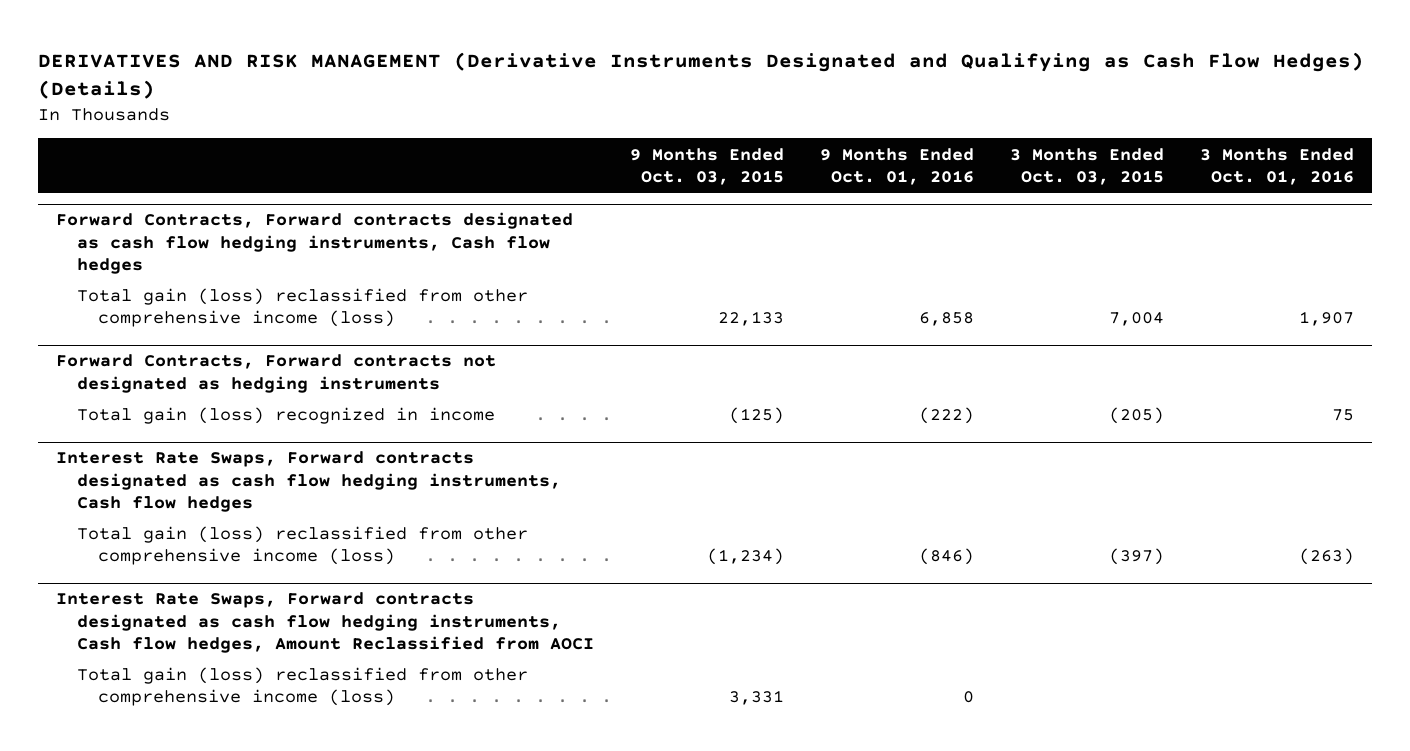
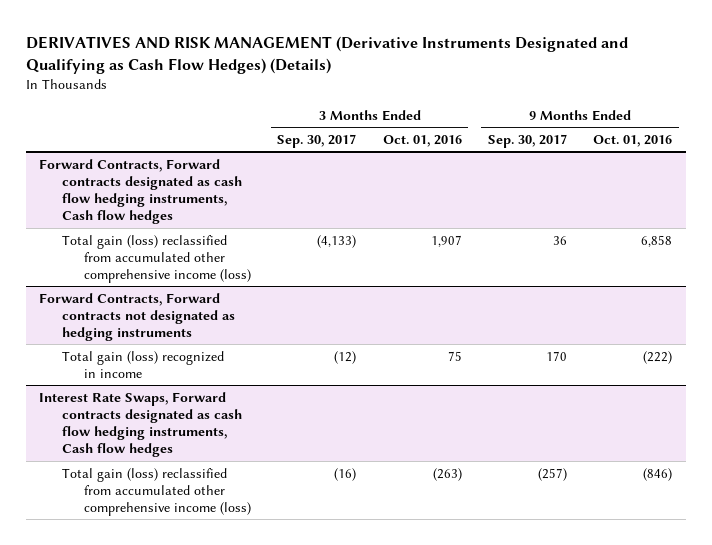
- | 9 Months Ended Oct. 03, 2015 | 9 Months Ended Oct. 01, 2016 | 3 Months Ended Oct. 03, 2015 | 3 Months Ended Oct. 01, 2016
+ | 3 Months Ended Sep. 30, 2017 | 3 Months Ended Oct. 01, 2016 | 9 Months Ended Sep. 30, 2017 | 9 Months Ended Oct. 01, 2016
@ Forward Contracts, Forward contracts designated as cash flow hedging instruments, Cash flow hedges
- Total gain (loss) reclassified from other comprehensive income (loss) | 22,133 | 6,858 | 7,004 | 1,907
+ Total gain (loss) reclassified from accumulated other comprehensive income (loss) | (4,133) | 1,907 | 36 | 6,858
@ Interest Rate Swaps, Forward contracts designated as cash flow hedging instruments, Cash flow hedges
- Total gain (loss) reclassified from other comprehensive income (loss) | (1,234) | (846) | (397) | (263)
- Interest Rate Swaps, Forward contracts designated as cash flow hedging instruments, Cash flow hedges, Amount Reclassified from AOCI
- Total gain (loss) reclassified from other comprehensive income (loss) | 3,331 | 0 | |
@ Interest Rate Swaps, Forward contracts designated as cash flow hedging instruments, Cash flow hedges
+ Total gain (loss) reclassified from accumulated other comprehensive income (loss) | (16) | (263) | (257) | (846)

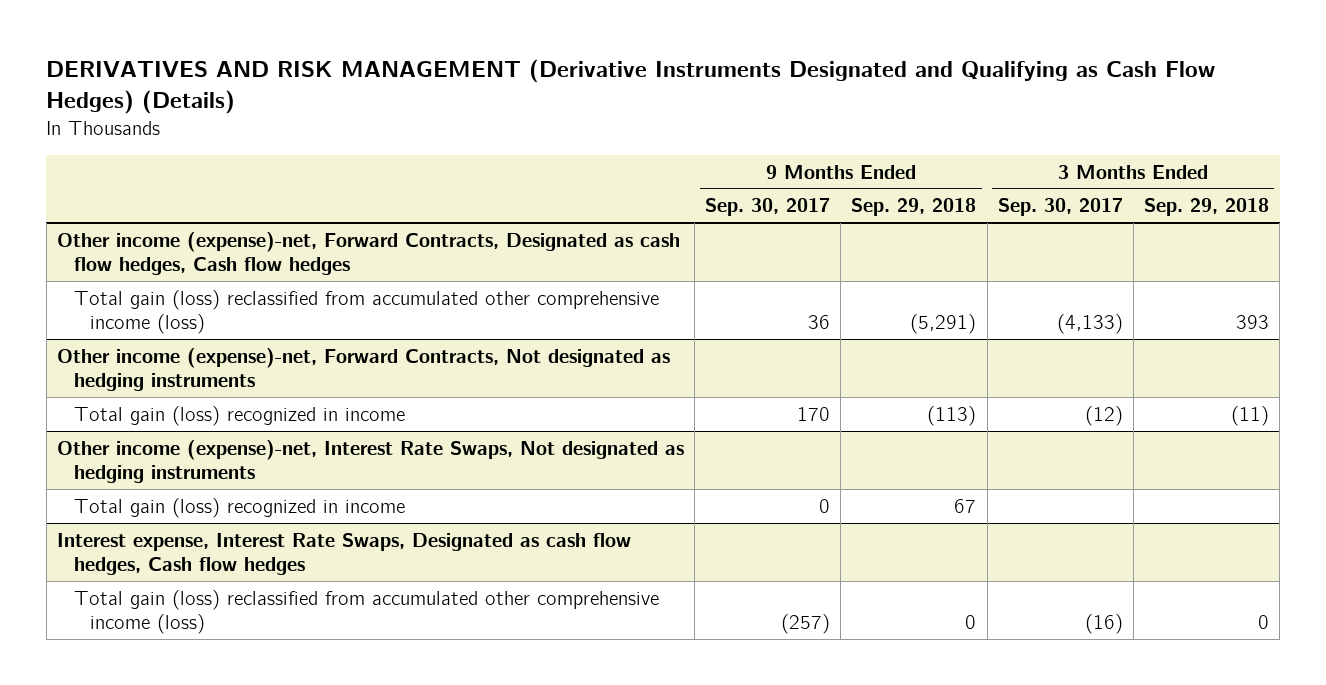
- | 3 Months Ended Sep. 30, 2017 | 3 Months Ended Oct. 01, 2016 | 9 Months Ended Sep. 30, 2017 | 9 Months Ended Oct. 01, 2016
+ | 9 Months Ended Sep. 30, 2017 | 9 Months Ended Sep. 29, 2018 | 3 Months Ended Sep. 30, 2017 | 3 Months Ended Sep. 29, 2018
- Forward Contracts, Forward contracts designated as cash flow hedging instruments, Cash flow hedges
+ Other income (expense)-net, Forward Contracts, Designated as cash flow hedges, Cash flow hedges
- Forward Contracts, Forward contracts not designated as hedging instruments
+ Other income (expense)-net, Forward Contracts, Not designated as hedging instruments
- Interest Rate Swaps, Forward contracts designated as cash flow hedging instruments, Cash flow hedges
+ Other income (expense)-net, Interest Rate Swaps, Not designated as hedging instruments
+ Total gain (loss) recognized in income | 0 | 67 | |
+ Interest expense, Interest Rate Swaps, Designated as cash flow hedges, Cash flow hedges

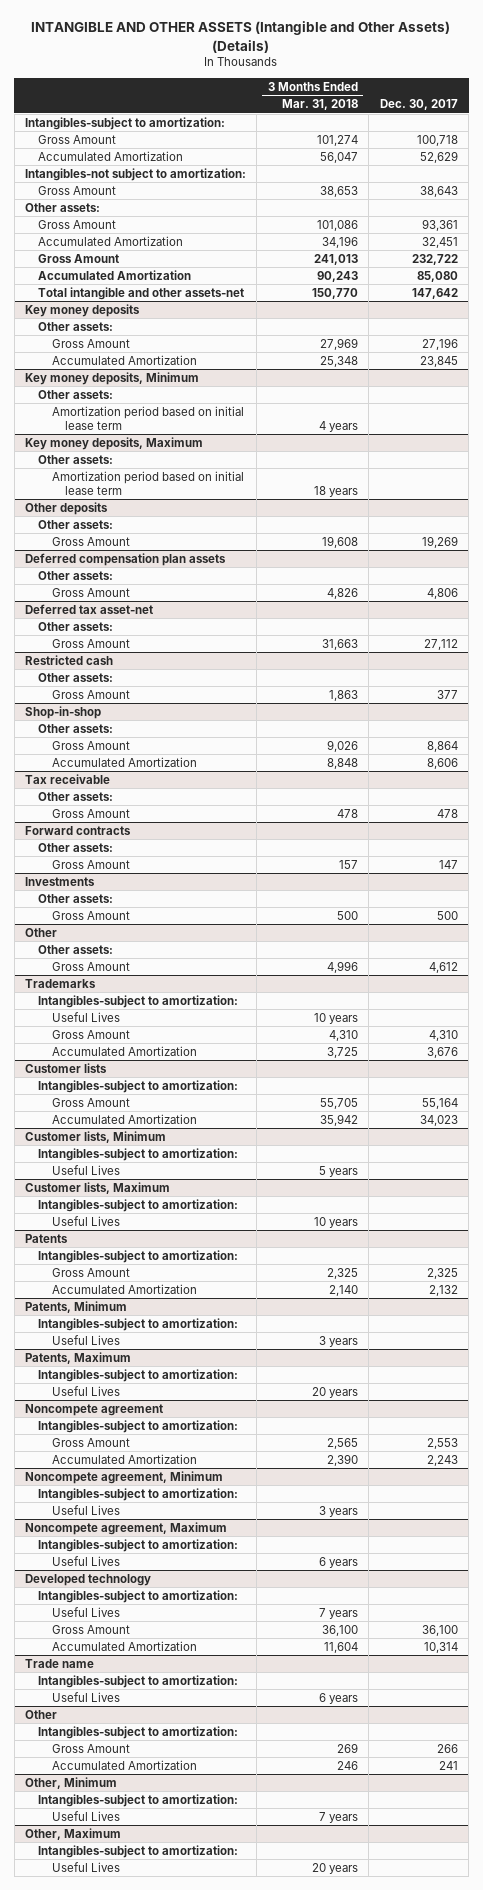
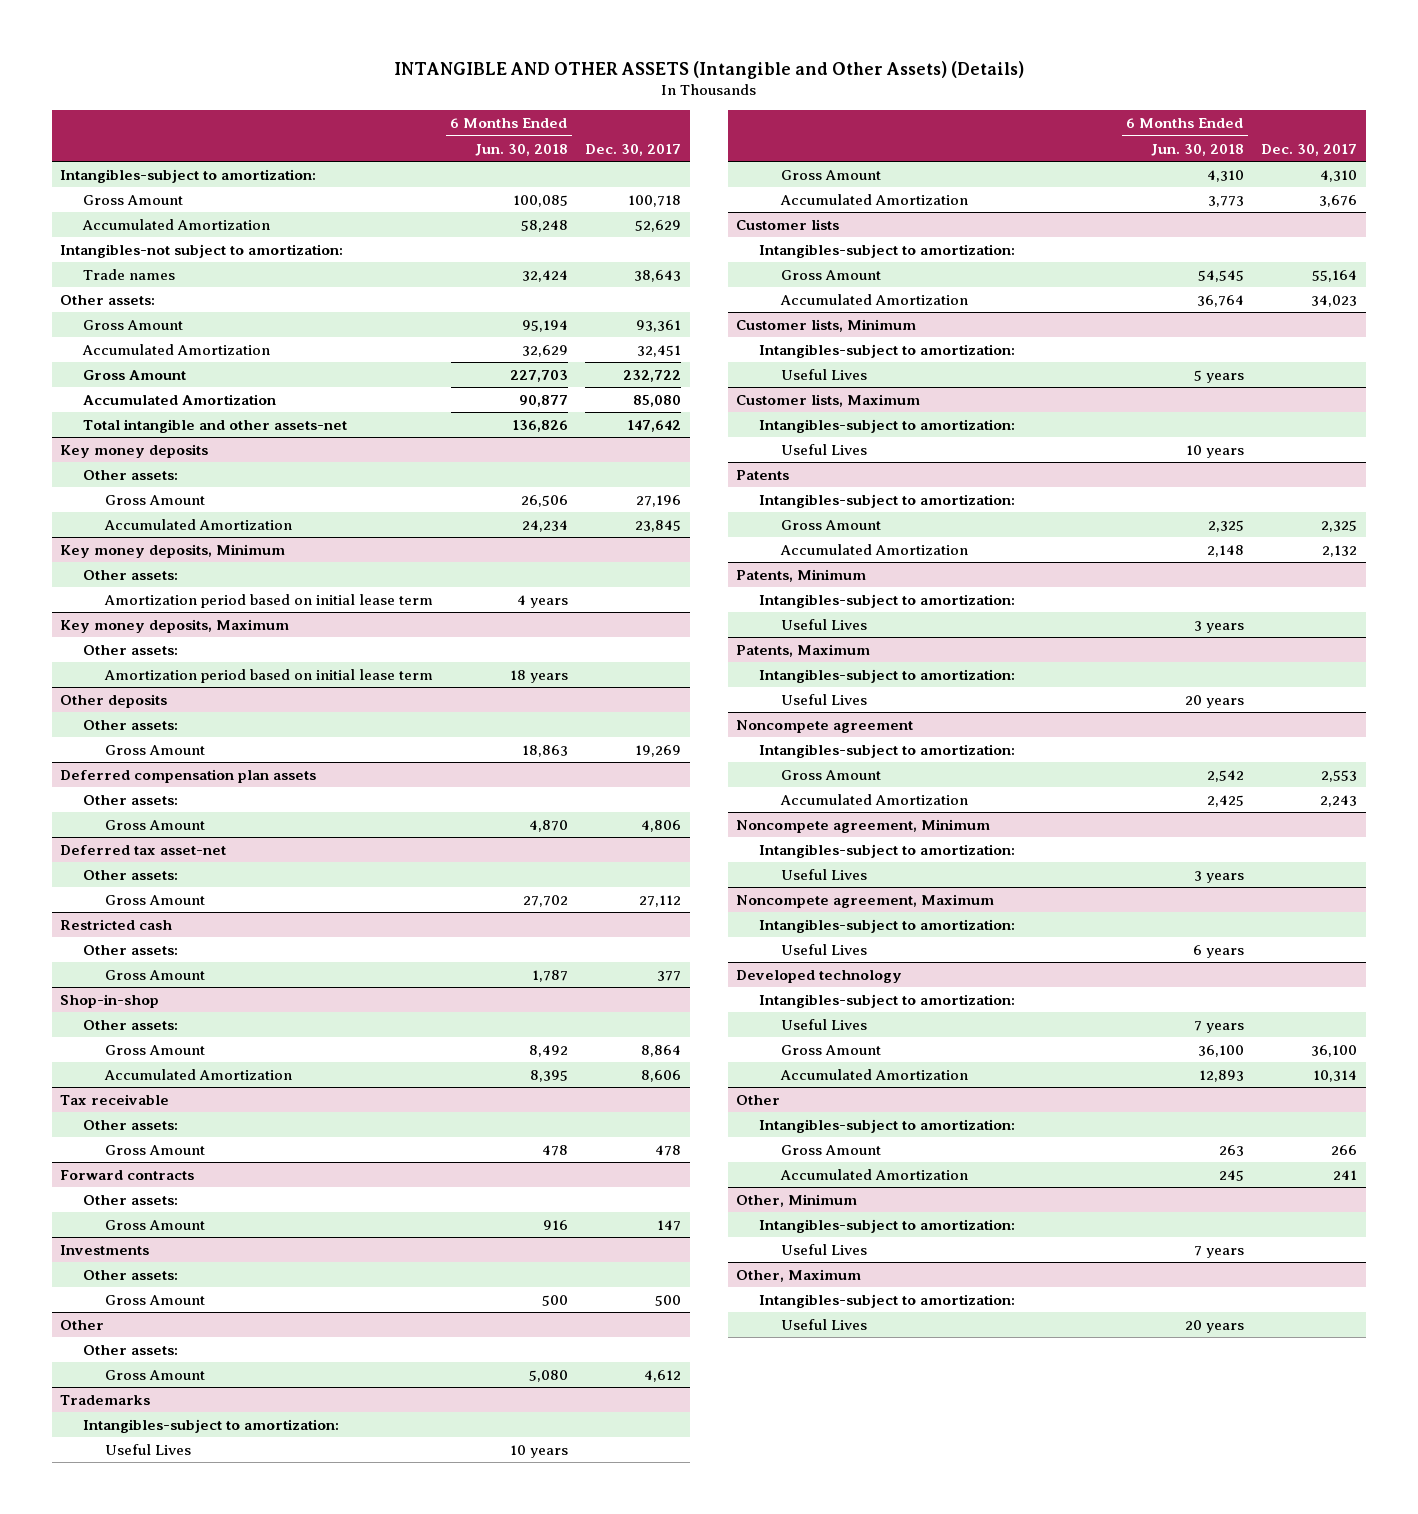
- | 3 Months Ended Mar. 31, 2018 | Dec. 30, 2017
+ | 6 Months Ended Jun. 30, 2018 | Dec. 30, 2017
- Gross Amount | 38,653 | 38,643
+ Trade names | 32,424 | 38,643
- Trade name
- Intangibles-subject to amortization:
- Useful Lives | 6 years |

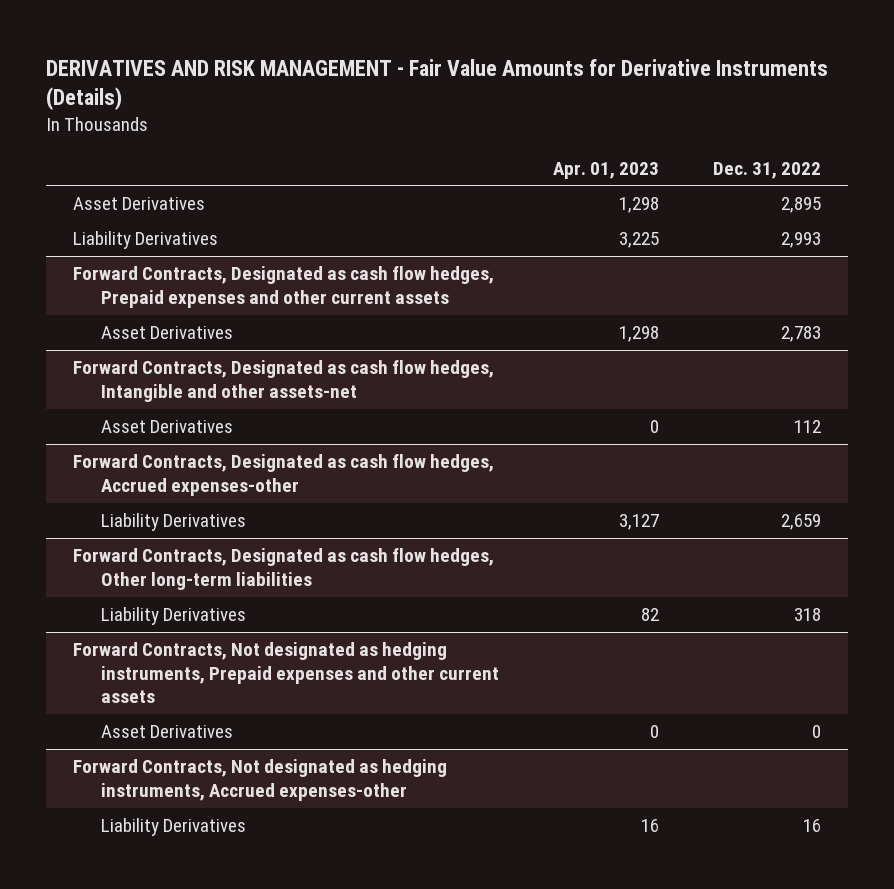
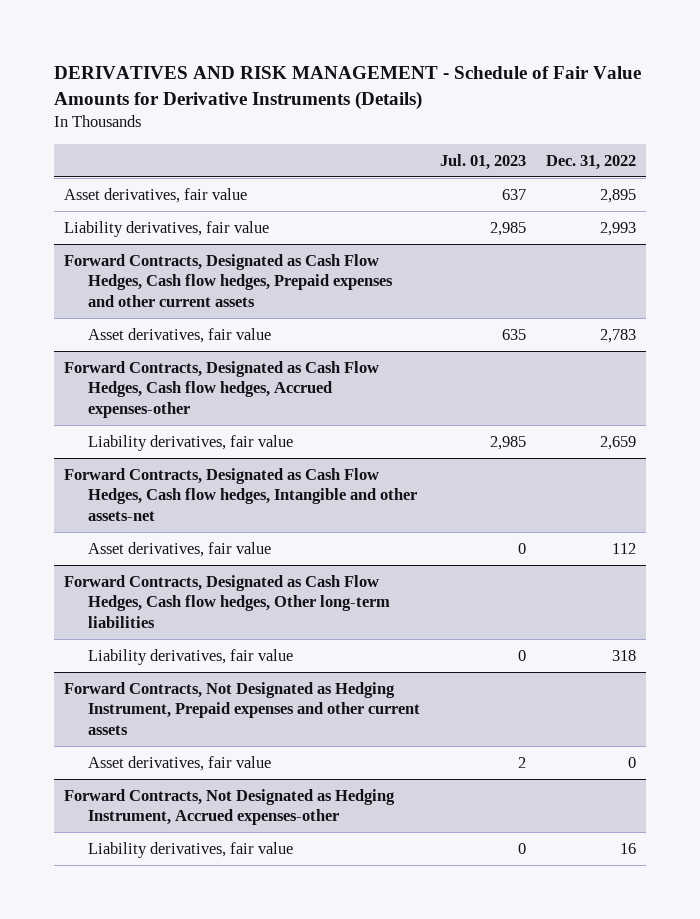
- DERIVATIVES AND RISK MANAGEMENT - Fair Value Amounts for Derivative Instruments (Details)
+ DERIVATIVES AND RISK MANAGEMENT - Schedule of Fair Value Amounts for Derivative Instruments (Details)
- | Apr. 01, 2023 | Dec. 31, 2022
+ | Jul. 01, 2023 | Dec. 31, 2022
- Asset Derivatives | 1,298 | 2,895
- Liability Derivatives | 3,225 | 2,993
- Forward Contracts, Designated as cash flow hedges, Prepaid expenses and other current assets
- Asset Derivatives | 1,298 | 2,783
- Forward Contracts, Designated as cash flow hedges, Intangible and other assets-net
- Asset Derivatives | 0 | 112
- Forward Contracts, Designated as cash flow hedges, Accrued expenses-other
- Liability Derivatives | 3,127 | 2,659
- Forward Contracts, Designated as cash flow hedges, Other long-term liabilities
- Liability Derivatives | 82 | 318
- Forward Contracts, Not designated as hedging instruments, Prepaid expenses and other current assets
- Asset Derivatives | 0 | 0
- Forward Contracts, Not designated as hedging instruments, Accrued expenses-other
- Liability Derivatives | 16 | 16
+ Asset derivatives, fair value | 637 | 2,895
+ Liability derivatives, fair value | 2,985 | 2,993
+ Forward Contracts, Designated as Cash Flow Hedges, Cash flow hedges, Prepaid expenses and other current assets
+ Asset derivatives, fair value | 635 | 2,783
+ Forward Contracts, Designated as Cash Flow Hedges, Cash flow hedges, Accrued expenses-other
+ Liability derivatives, fair value | 2,985 | 2,659
+ Forward Contracts, Designated as Cash Flow Hedges, Cash flow hedges, Intangible and other assets-net
+ Asset derivatives, fair value | 0 | 112
+ Forward Contracts, Designated as Cash Flow Hedges, Cash flow hedges, Other long-term liabilities
+ Liability derivatives, fair value | 0 | 318
+ Forward Contracts, Not Designated as Hedging Instrument, Prepaid expenses and other current assets
+ Asset derivatives, fair value | 2 | 0
+ Forward Contracts, Not Designated as Hedging Instrument, Accrued expenses-other
+ Liability derivatives, fair value | 0 | 16

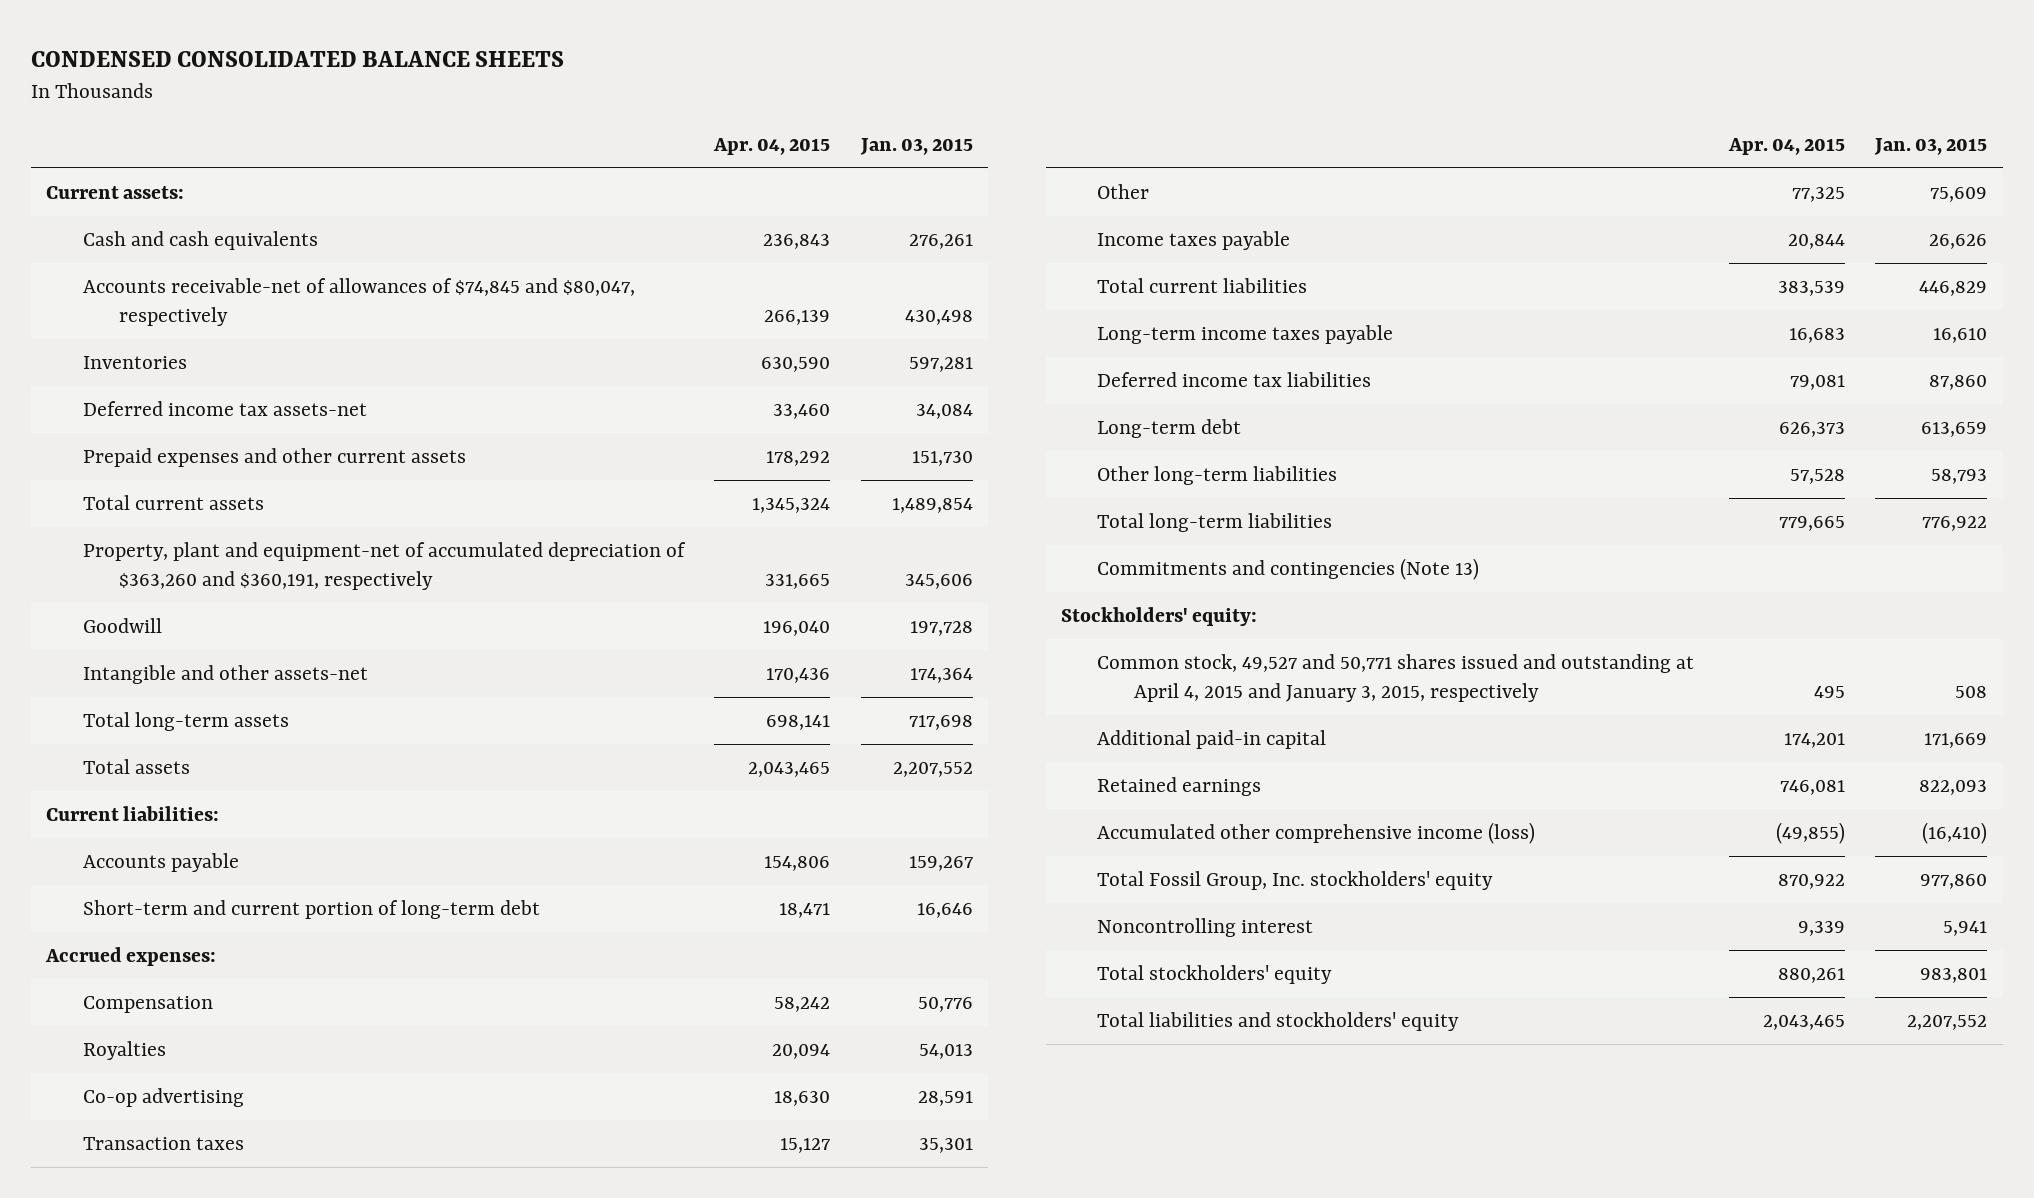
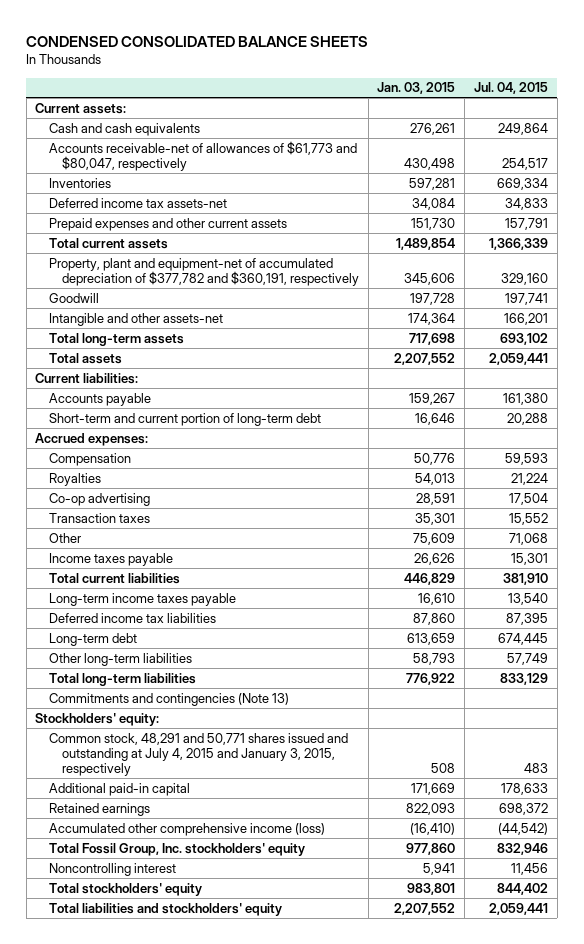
- | Apr. 04, 2015 | Jan. 03, 2015
+ | Jan. 03, 2015 | Jul. 04, 2015
- Accounts receivable-net of allowances of $74,845 and $80,047, respectively | 266,139 | 430,498
+ Accounts receivable-net of allowances of $61,773 and $80,047, respectively | 430,498 | 254,517
- Property, plant and equipment-net of accumulated depreciation of $363,260 and $360,191, respectively | 331,665 | 345,606
+ Property, plant and equipment-net of accumulated depreciation of $377,782 and $360,191, respectively | 345,606 | 329,160
- Common stock, 49,527 and 50,771 shares issued and outstanding at April 4, 2015 and January 3, 2015, respectively | 495 | 508
+ Common stock, 48,291 and 50,771 shares issued and outstanding at July 4, 2015 and January 3, 2015, respectively | 508 | 483

